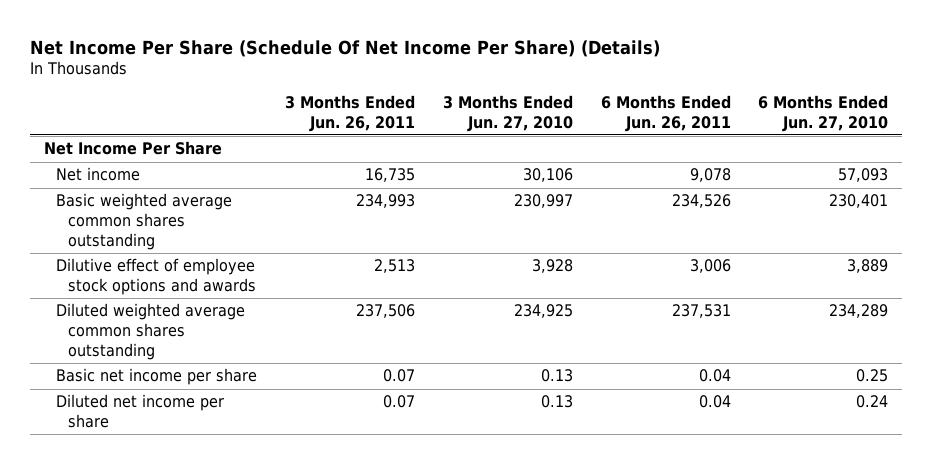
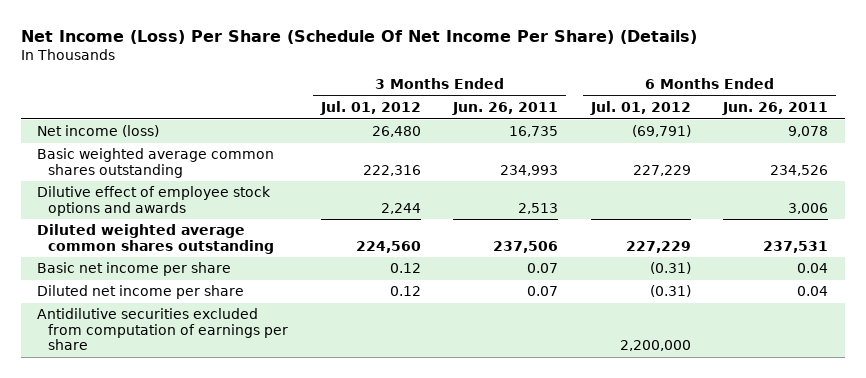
- Net Income Per Share (Schedule Of Net Income Per Share) (Details)
+ Net Income (Loss) Per Share (Schedule Of Net Income Per Share) (Details)
- | 3 Months Ended Jun. 26, 2011 | 3 Months Ended Jun. 27, 2010 | 6 Months Ended Jun. 26, 2011 | 6 Months Ended Jun. 27, 2010
+ | 3 Months Ended Jul. 01, 2012 | 3 Months Ended Jun. 26, 2011 | 6 Months Ended Jul. 01, 2012 | 6 Months Ended Jun. 26, 2011
- Net Income Per Share
- Net income | 16,735 | 30,106 | 9,078 | 57,093
+ Net income (loss) | 26,480 | 16,735 | (69,791) | 9,078
+ Antidilutive securities excluded from computation of earnings per share | | | 2,200,000 |

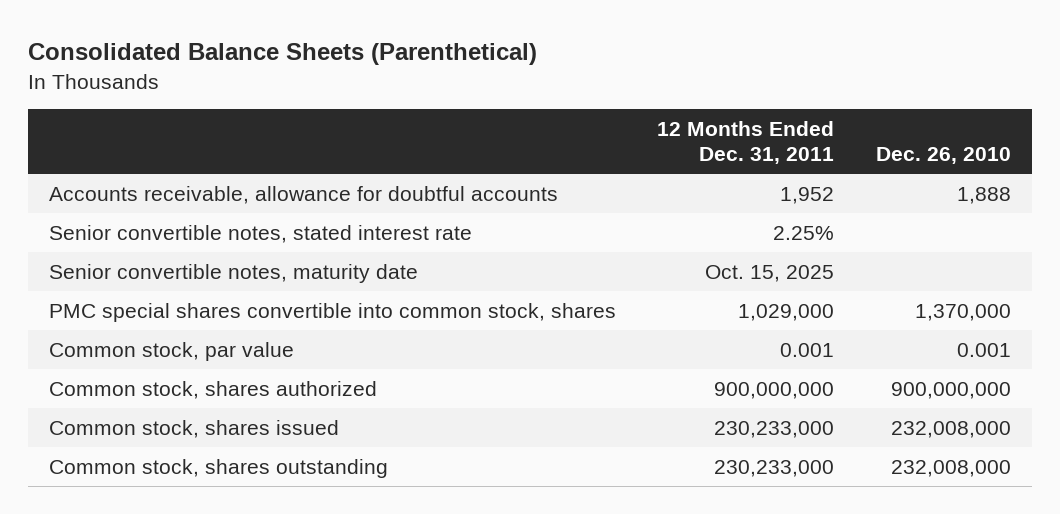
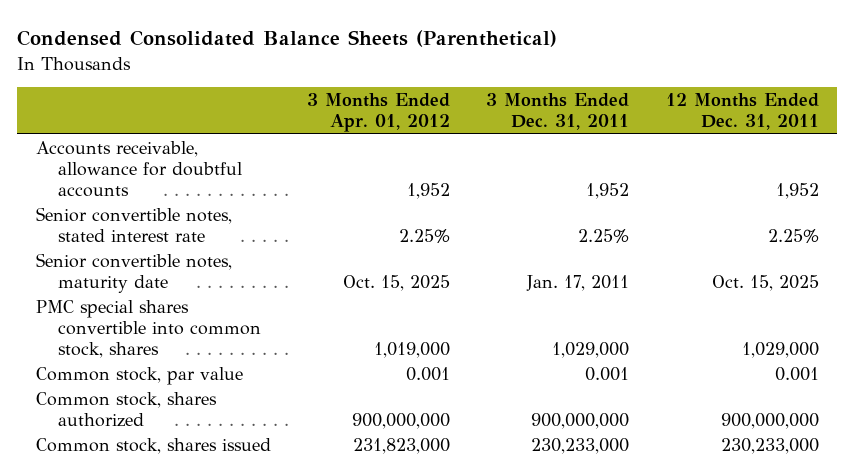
- Consolidated Balance Sheets (Parenthetical)
+ Condensed Consolidated Balance Sheets (Parenthetical)
- | 12 Months Ended Dec. 31, 2011 | Dec. 26, 2010
+ | 3 Months Ended Apr. 01, 2012 | 3 Months Ended Dec. 31, 2011 | 12 Months Ended Dec. 31, 2011
- Common stock, shares outstanding | 230,233,000 | 232,008,000

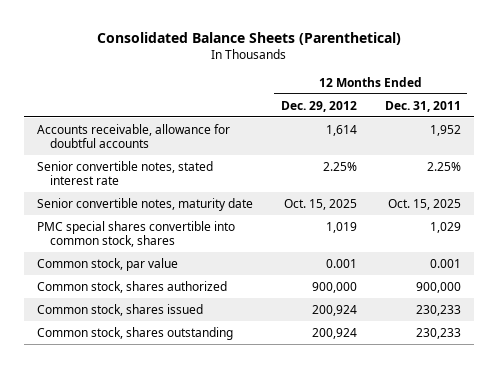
- Condensed Consolidated Balance Sheets (Parenthetical)
+ Consolidated Balance Sheets (Parenthetical)
- | 3 Months Ended Apr. 01, 2012 | 3 Months Ended Dec. 31, 2011 | 12 Months Ended Dec. 31, 2011
+ | 12 Months Ended Dec. 29, 2012 | 12 Months Ended Dec. 31, 2011
- PMC special shares convertible into common stock, shares | 1,019,000 | 1,029,000 | 1,029,000
+ PMC special shares convertible into common stock, shares | 1,019 | 1,029
- Common stock, shares authorized | 900,000,000 | 900,000,000 | 900,000,000
- Common stock, shares issued | 231,823,000 | 230,233,000 | 230,233,000
+ Common stock, shares authorized | 900,000 | 900,000
+ Common stock, shares issued | 200,924 | 230,233
+ Common stock, shares outstanding | 200,924 | 230,233

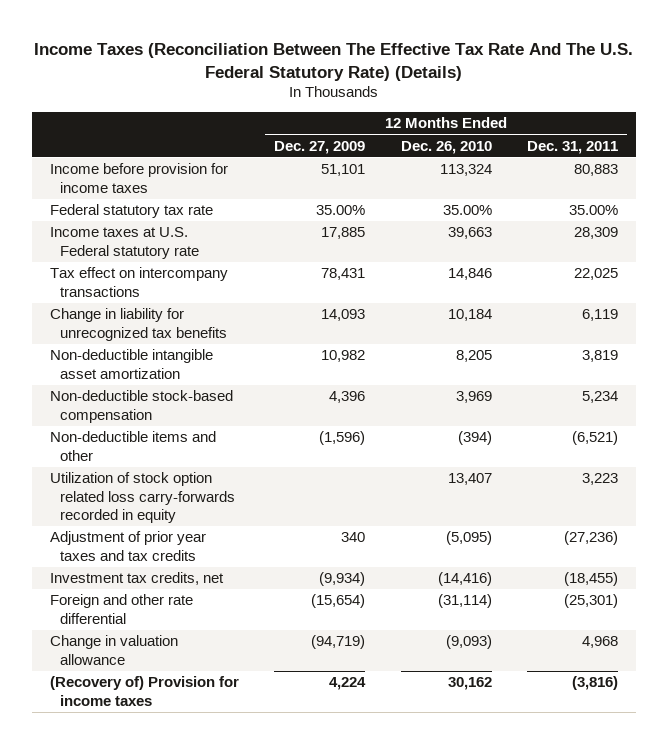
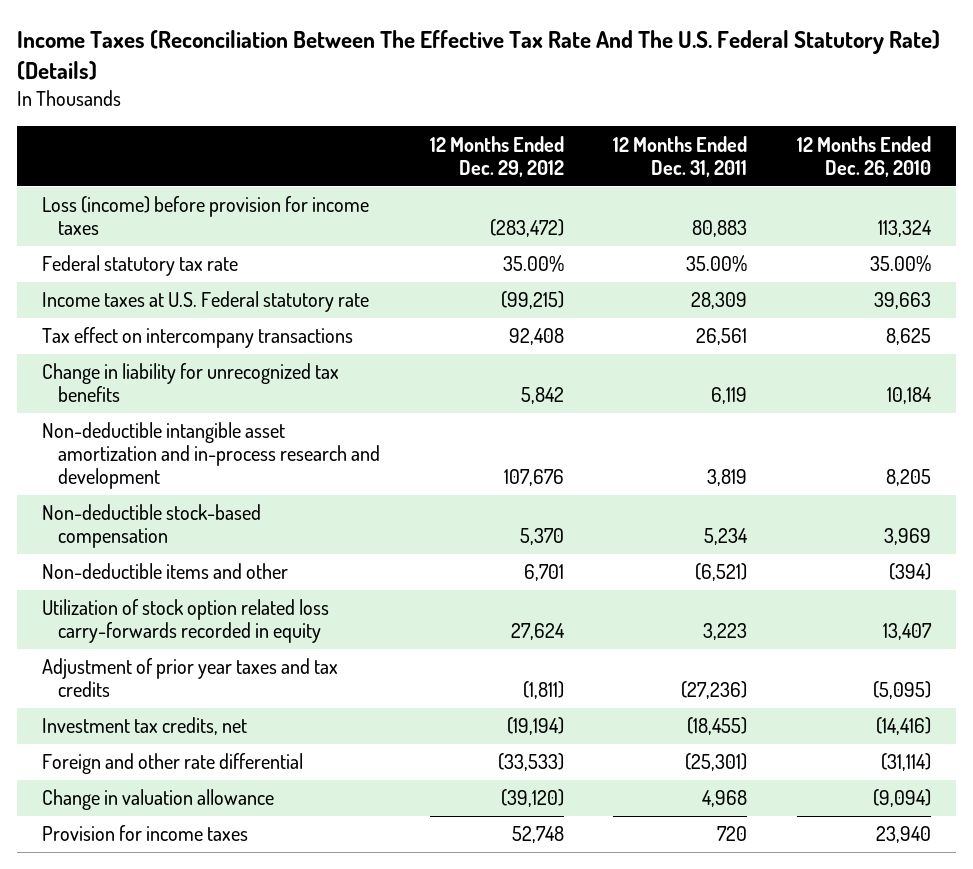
- | 12 Months Ended Dec. 27, 2009 | 12 Months Ended Dec. 26, 2010 | 12 Months Ended Dec. 31, 2011
+ | 12 Months Ended Dec. 29, 2012 | 12 Months Ended Dec. 31, 2011 | 12 Months Ended Dec. 26, 2010
- Income before provision for income taxes | 51,101 | 113,324 | 80,883
+ Loss (income) before provision for income taxes | (283,472) | 80,883 | 113,324
- Tax effect on intercompany transactions | 78,431 | 14,846 | 22,025
+ Tax effect on intercompany transactions | 92,408 | 26,561 | 8,625
- Non-deductible intangible asset amortization | 10,982 | 8,205 | 3,819
+ Non-deductible intangible asset amortization and in-process research and development | 107,676 | 3,819 | 8,205
- Change in valuation allowance | (94,719) | (9,093) | 4,968
- (Recovery of) Provision for income taxes | 4,224 | 30,162 | (3,816)
+ Change in valuation allowance | (39,120) | 4,968 | (9,094)
+ Provision for income taxes | 52,748 | 720 | 23,940

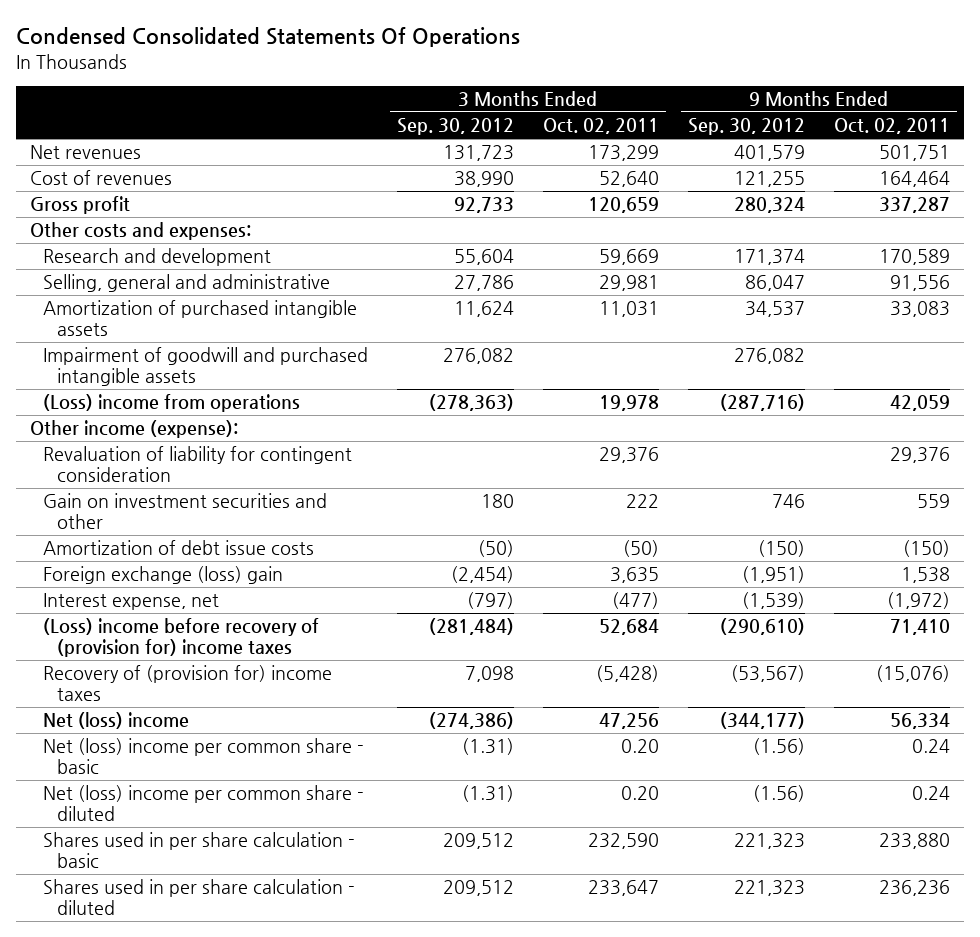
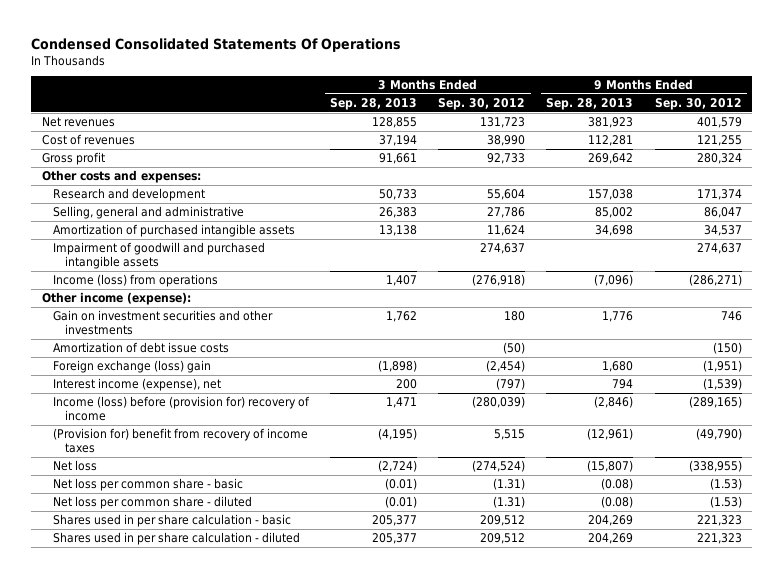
- | 3 Months Ended Sep. 30, 2012 | 3 Months Ended Oct. 02, 2011 | 9 Months Ended Sep. 30, 2012 | 9 Months Ended Oct. 02, 2011
+ | 3 Months Ended Sep. 28, 2013 | 3 Months Ended Sep. 30, 2012 | 9 Months Ended Sep. 28, 2013 | 9 Months Ended Sep. 30, 2012
- Impairment of goodwill and purchased intangible assets | 276,082 | | 276,082 |
- (Loss) income from operations | (278,363) | 19,978 | (287,716) | 42,059
+ Impairment of goodwill and purchased intangible assets | | 274,637 | | 274,637
+ Income (loss) from operations | 1,407 | (276,918) | (7,096) | (286,271)
- Revaluation of liability for contingent consideration | | 29,376 | | 29,376
- Gain on investment securities and other | 180 | 222 | 746 | 559
+ Gain on investment securities and other investments | 1,762 | 180 | 1,776 | 746
- Interest expense, net | (797) | (477) | (1,539) | (1,972)
- (Loss) income before recovery of (provision for) income taxes | (281,484) | 52,684 | (290,610) | 71,410
- Recovery of (provision for) income taxes | 7,098 | (5,428) | (53,567) | (15,076)
- Net (loss) income | (274,386) | 47,256 | (344,177) | 56,334
- Net (loss) income per common share - basic | (1.31) | 0.20 | (1.56) | 0.24
- Net (loss) income per common share - diluted | (1.31) | 0.20 | (1.56) | 0.24
+ Interest income (expense), net | 200 | (797) | 794 | (1,539)
+ Income (loss) before (provision for) recovery of income | 1,471 | (280,039) | (2,846) | (289,165)
+ (Provision for) benefit from recovery of income taxes | (4,195) | 5,515 | (12,961) | (49,790)
+ Net loss | (2,724) | (274,524) | (15,807) | (338,955)
+ Net loss per common share - basic | (0.01) | (1.31) | (0.08) | (1.53)
+ Net loss per common share - diluted | (0.01) | (1.31) | (0.08) | (1.53)

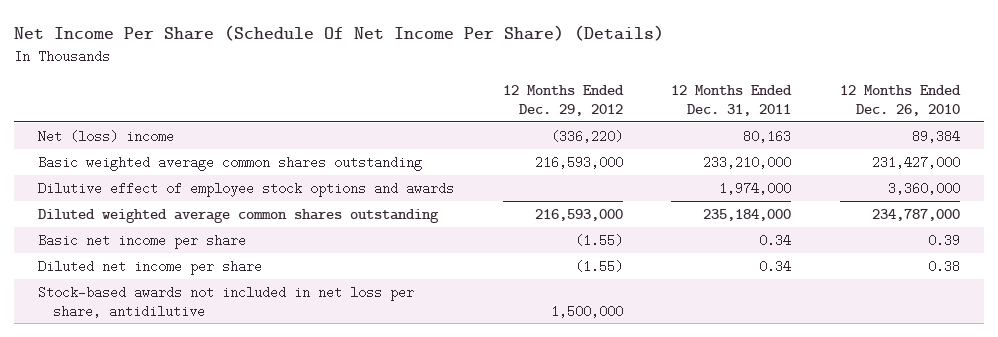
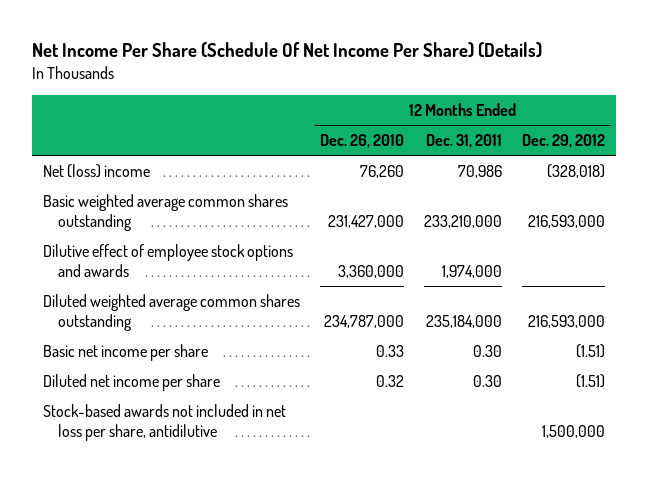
- | 12 Months Ended Dec. 29, 2012 | 12 Months Ended Dec. 31, 2011 | 12 Months Ended Dec. 26, 2010
+ | 12 Months Ended Dec. 26, 2010 | 12 Months Ended Dec. 31, 2011 | 12 Months Ended Dec. 29, 2012
- Net (loss) income | (336,220) | 80,163 | 89,384
+ Net (loss) income | 76,260 | 70,986 | (328,018)
- Basic net income per share | (1.55) | 0.34 | 0.39
- Diluted net income per share | (1.55) | 0.34 | 0.38
+ Basic net income per share | 0.33 | 0.30 | (1.51)
+ Diluted net income per share | 0.32 | 0.30 | (1.51)

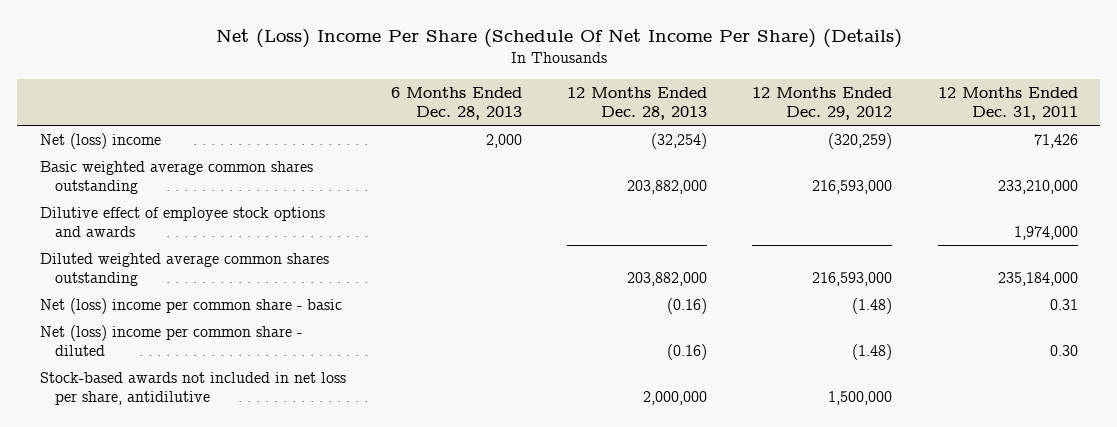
- Net Income Per Share (Schedule Of Net Income Per Share) (Details)
+ Net (Loss) Income Per Share (Schedule Of Net Income Per Share) (Details)
- | 12 Months Ended Dec. 26, 2010 | 12 Months Ended Dec. 31, 2011 | 12 Months Ended Dec. 29, 2012
+ | 6 Months Ended Dec. 28, 2013 | 12 Months Ended Dec. 28, 2013 | 12 Months Ended Dec. 29, 2012 | 12 Months Ended Dec. 31, 2011
- Net (loss) income | 76,260 | 70,986 | (328,018)
+ Net (loss) income | 2,000 | (32,254) | (320,259) | 71,426
- Basic net income per share | 0.33 | 0.30 | (1.51)
- Diluted net income per share | 0.32 | 0.30 | (1.51)
+ Net (loss) income per common share - basic | | (0.16) | (1.48) | 0.31
+ Net (loss) income per common share - diluted | | (0.16) | (1.48) | 0.30

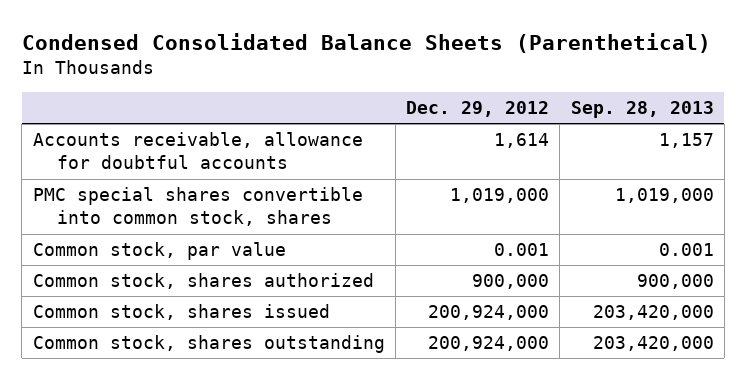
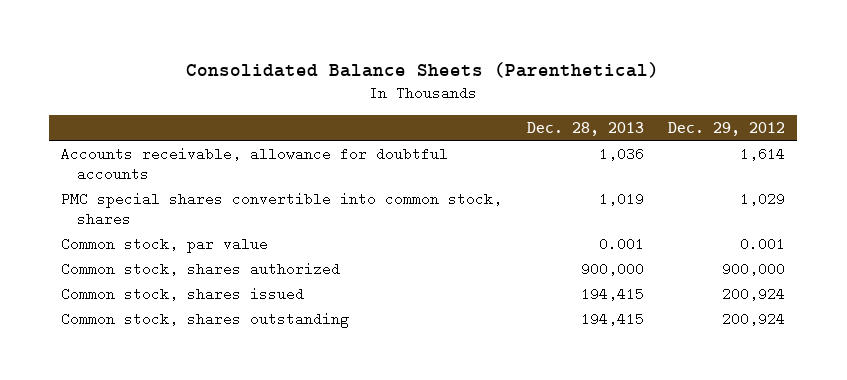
- Condensed Consolidated Balance Sheets (Parenthetical)
+ Consolidated Balance Sheets (Parenthetical)
- | Dec. 29, 2012 | Sep. 28, 2013
+ | Dec. 28, 2013 | Dec. 29, 2012
- PMC special shares convertible into common stock, shares | 1,019,000 | 1,019,000
+ PMC special shares convertible into common stock, shares | 1,019 | 1,029
- Common stock, shares issued | 200,924,000 | 203,420,000
- Common stock, shares outstanding | 200,924,000 | 203,420,000
+ Common stock, shares issued | 194,415 | 200,924
+ Common stock, shares outstanding | 194,415 | 200,924

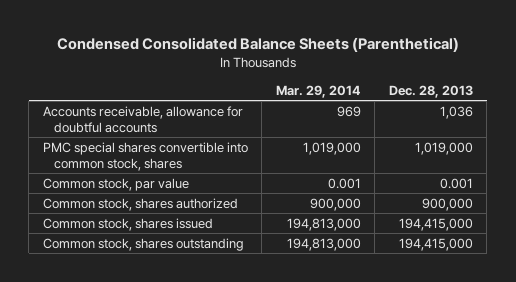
- Consolidated Balance Sheets (Parenthetical)
+ Condensed Consolidated Balance Sheets (Parenthetical)
- | Dec. 28, 2013 | Dec. 29, 2012
+ | Mar. 29, 2014 | Dec. 28, 2013
- PMC special shares convertible into common stock, shares | 1,019 | 1,029
+ PMC special shares convertible into common stock, shares | 1,019,000 | 1,019,000
- Common stock, shares issued | 194,415 | 200,924
- Common stock, shares outstanding | 194,415 | 200,924
+ Common stock, shares issued | 194,813,000 | 194,415,000
+ Common stock, shares outstanding | 194,813,000 | 194,415,000

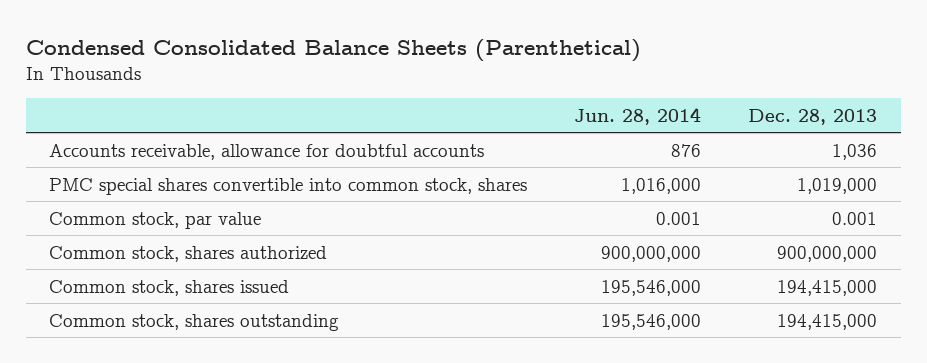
- | Mar. 29, 2014 | Dec. 28, 2013
+ | Jun. 28, 2014 | Dec. 28, 2013
- Common stock, shares authorized | 900,000 | 900,000
+ Common stock, shares authorized | 900,000,000 | 900,000,000

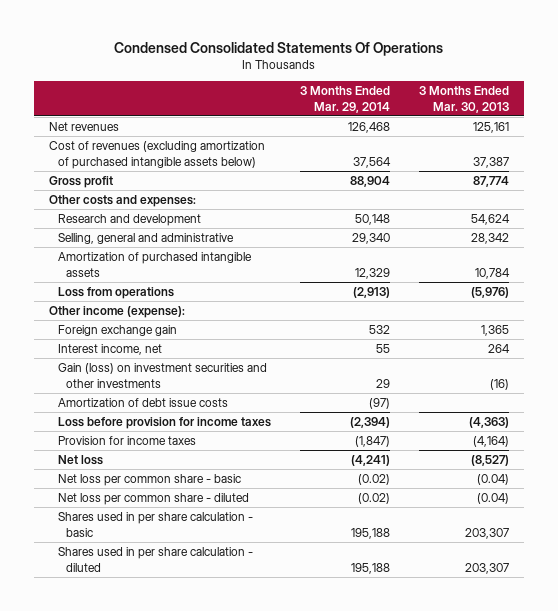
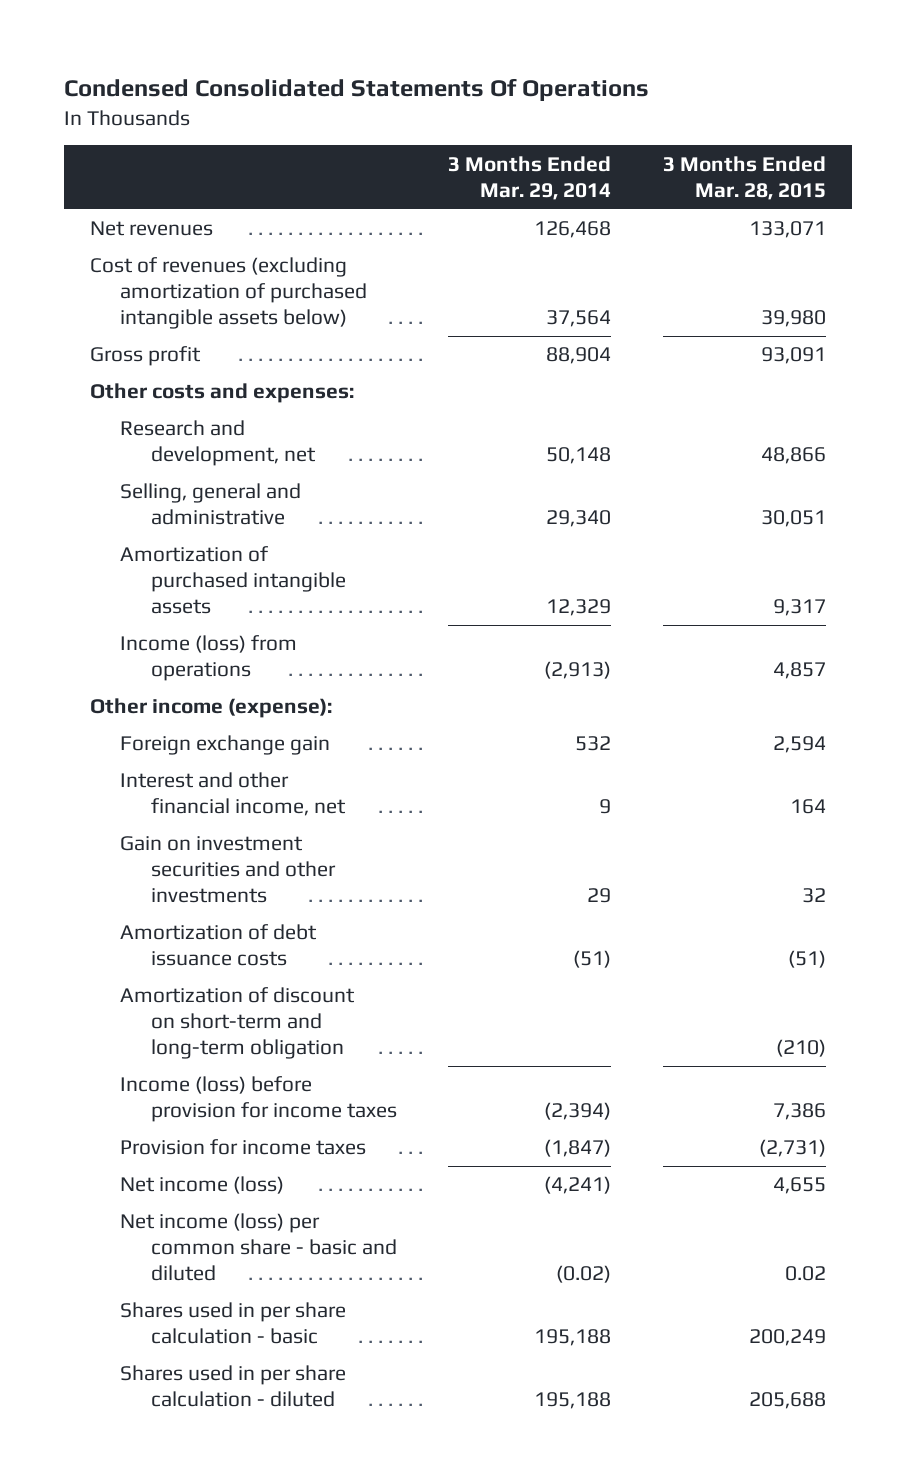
- | 3 Months Ended Mar. 29, 2014 | 3 Months Ended Mar. 30, 2013
+ | 3 Months Ended Mar. 29, 2014 | 3 Months Ended Mar. 28, 2015
- Research and development | 50,148 | 54,624
+ Research and development, net | 50,148 | 48,866
- Loss from operations | (2,913) | (5,976)
+ Income (loss) from operations | (2,913) | 4,857
- Interest income, net | 55 | 264
- Gain (loss) on investment securities and other investments | 29 | (16)
- Amortization of debt issue costs | (97) |
- Loss before provision for income taxes | (2,394) | (4,363)
+ Interest and other financial income, net | 9 | 164
+ Gain on investment securities and other investments | 29 | 32
+ Amortization of debt issuance costs | (51) | (51)
+ Amortization of discount on short-term and long-term obligation | | (210)
+ Income (loss) before provision for income taxes | (2,394) | 7,386
- Net loss | (4,241) | (8,527)
- Net loss per common share - basic | (0.02) | (0.04)
- Net loss per common share - diluted | (0.02) | (0.04)
+ Net income (loss) | (4,241) | 4,655
+ Net income (loss) per common share - basic and diluted | (0.02) | 0.02

